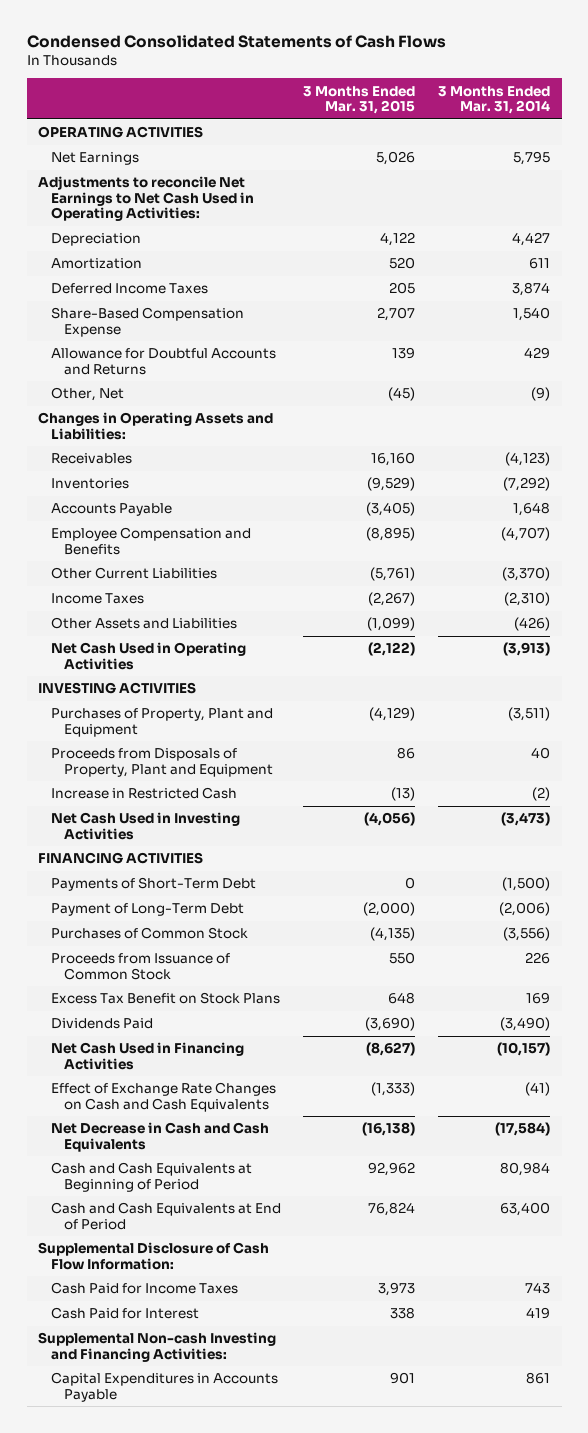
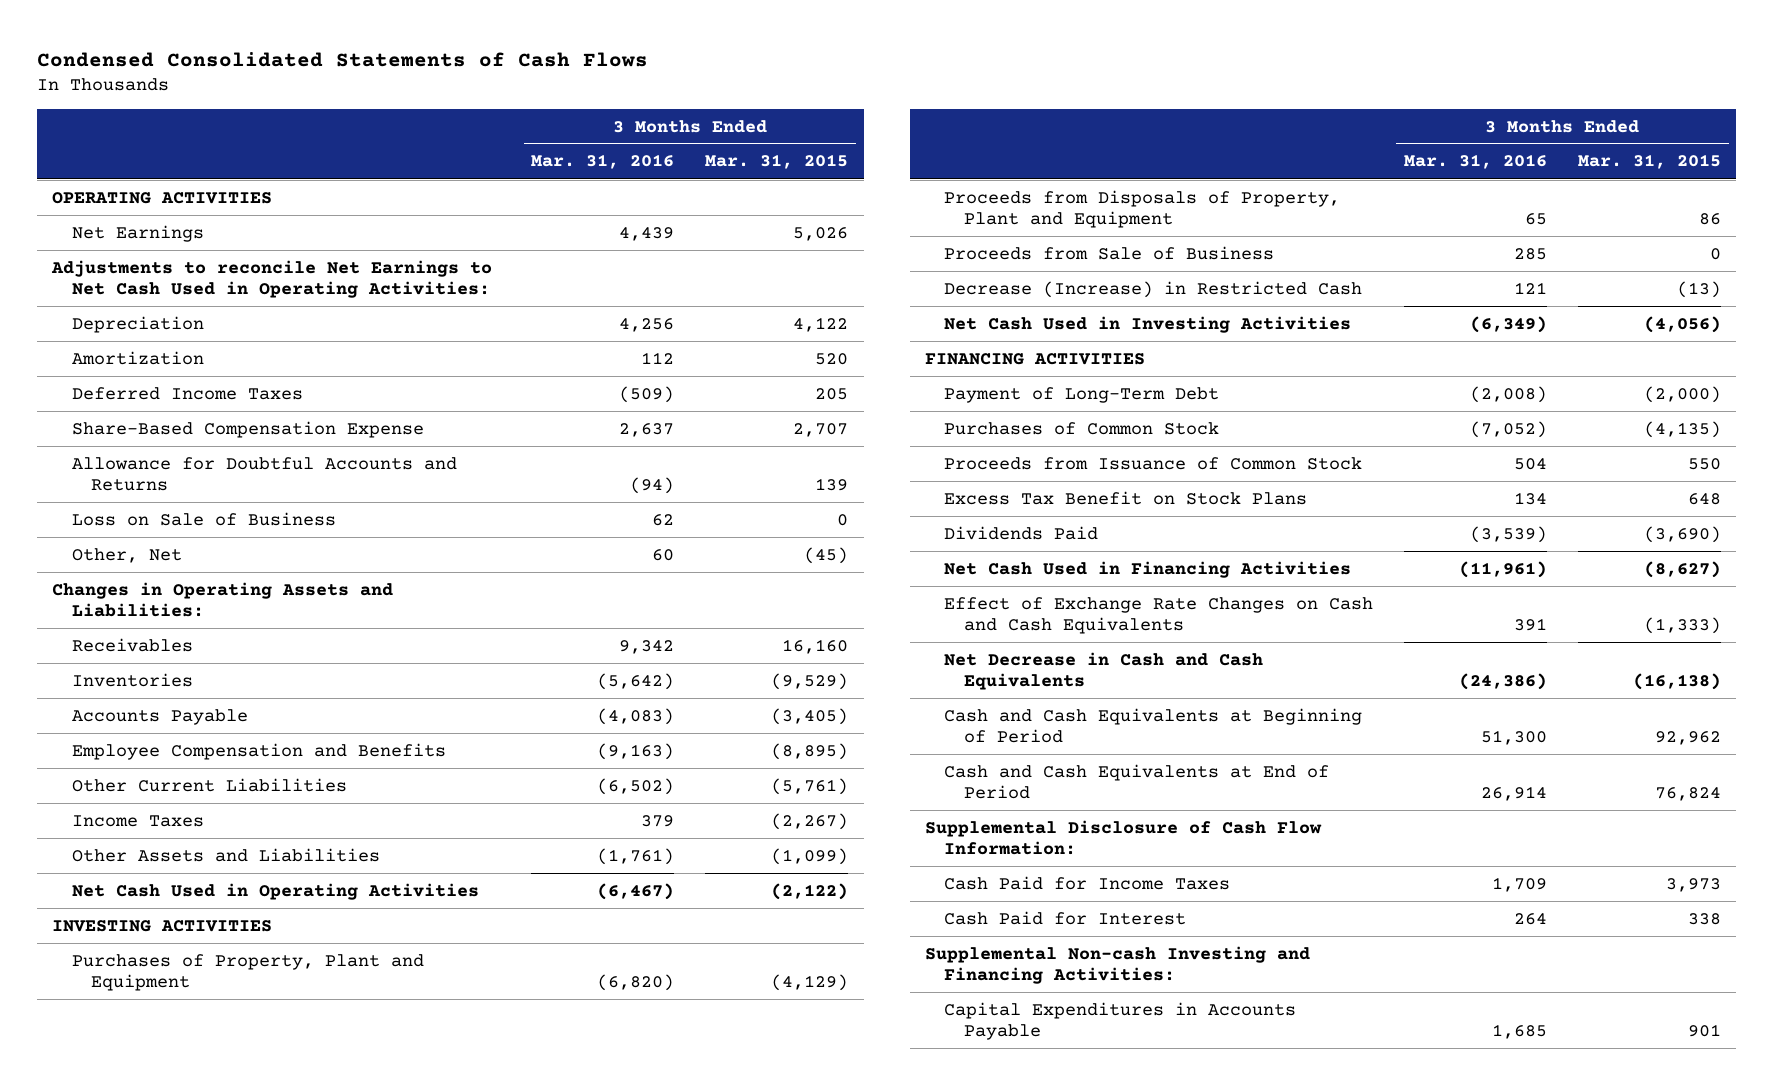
- | 3 Months Ended Mar. 31, 2015 | 3 Months Ended Mar. 31, 2014
+ | 3 Months Ended Mar. 31, 2016 | 3 Months Ended Mar. 31, 2015
+ Loss on Sale of Business | 62 | 0
- Increase in Restricted Cash | (13) | (2)
+ Proceeds from Sale of Business | 285 | 0
+ Decrease (Increase) in Restricted Cash | 121 | (13)
- Payments of Short-Term Debt | 0 | (1,500)

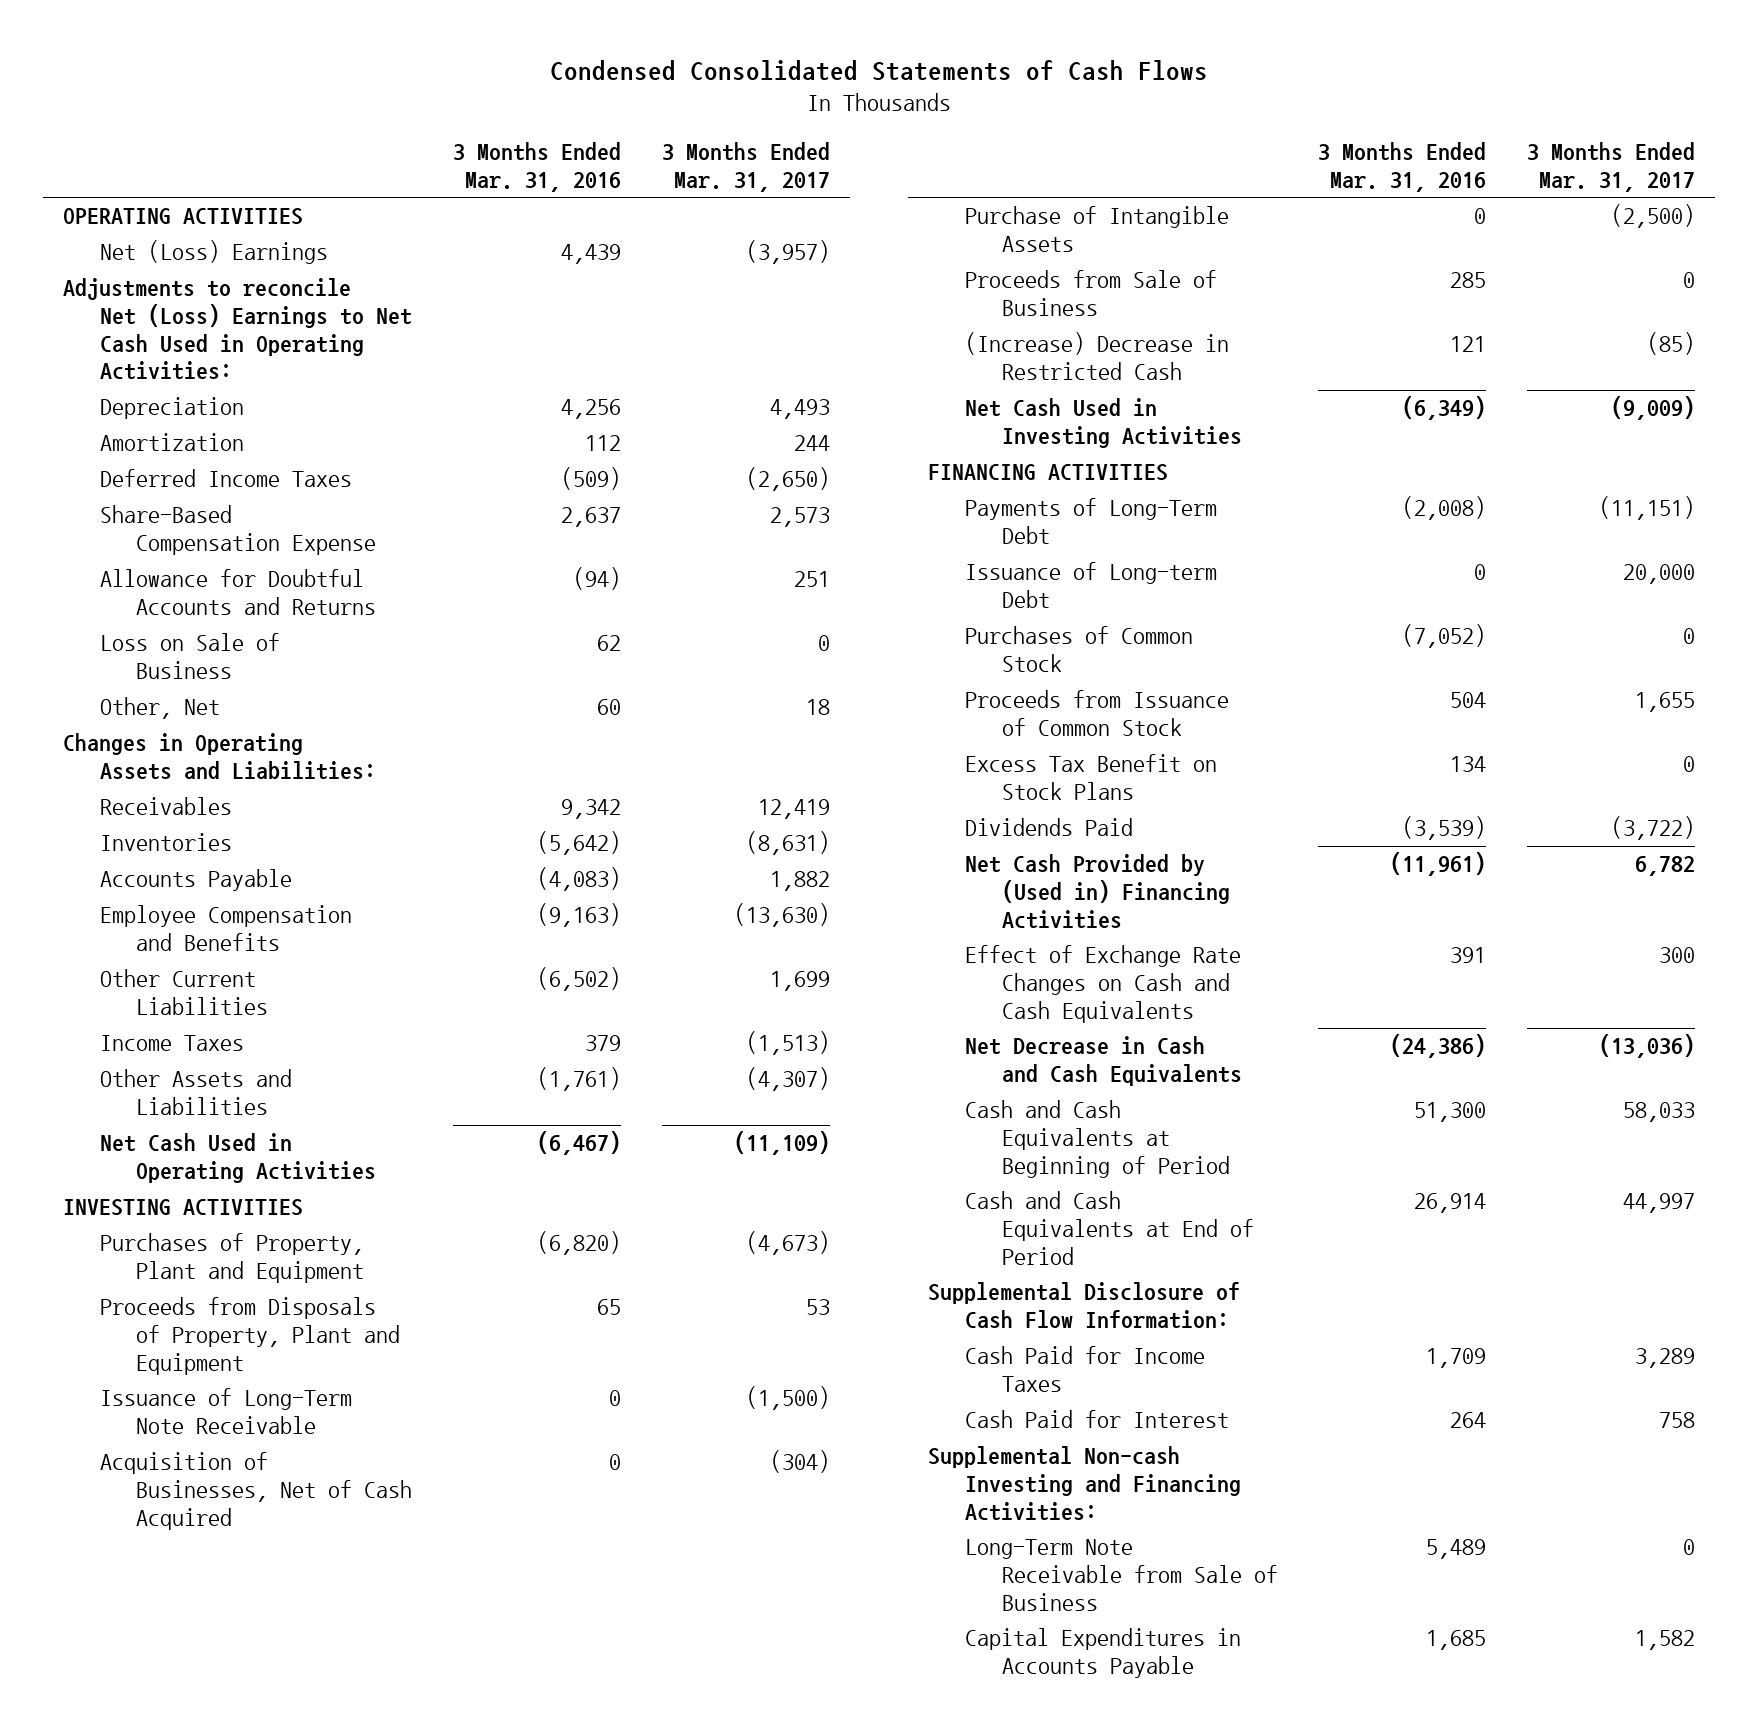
- | 3 Months Ended Mar. 31, 2016 | 3 Months Ended Mar. 31, 2015
+ | 3 Months Ended Mar. 31, 2016 | 3 Months Ended Mar. 31, 2017
- Net Earnings | 4,439 | 5,026
- Adjustments to reconcile Net Earnings to Net Cash Used in Operating Activities:
+ Net (Loss) Earnings | 4,439 | (3,957)
+ Adjustments to reconcile Net (Loss) Earnings to Net Cash Used in Operating Activities:
+ Issuance of Long-Term Note Receivable | 0 | (1,500)
+ Acquisition of Businesses, Net of Cash Acquired | 0 | (304)
+ Purchase of Intangible Assets | 0 | (2,500)
- Decrease (Increase) in Restricted Cash | 121 | (13)
+ (Increase) Decrease in Restricted Cash | 121 | (85)
- Payment of Long-Term Debt | (2,008) | (2,000)
+ Payments of Long-Term Debt | (2,008) | (11,151)
+ Issuance of Long-term Debt | 0 | 20,000
- Net Cash Used in Financing Activities | (11,961) | (8,627)
+ Net Cash Provided by (Used in) Financing Activities | (11,961) | 6,782
+ Long-Term Note Receivable from Sale of Business | 5,489 | 0

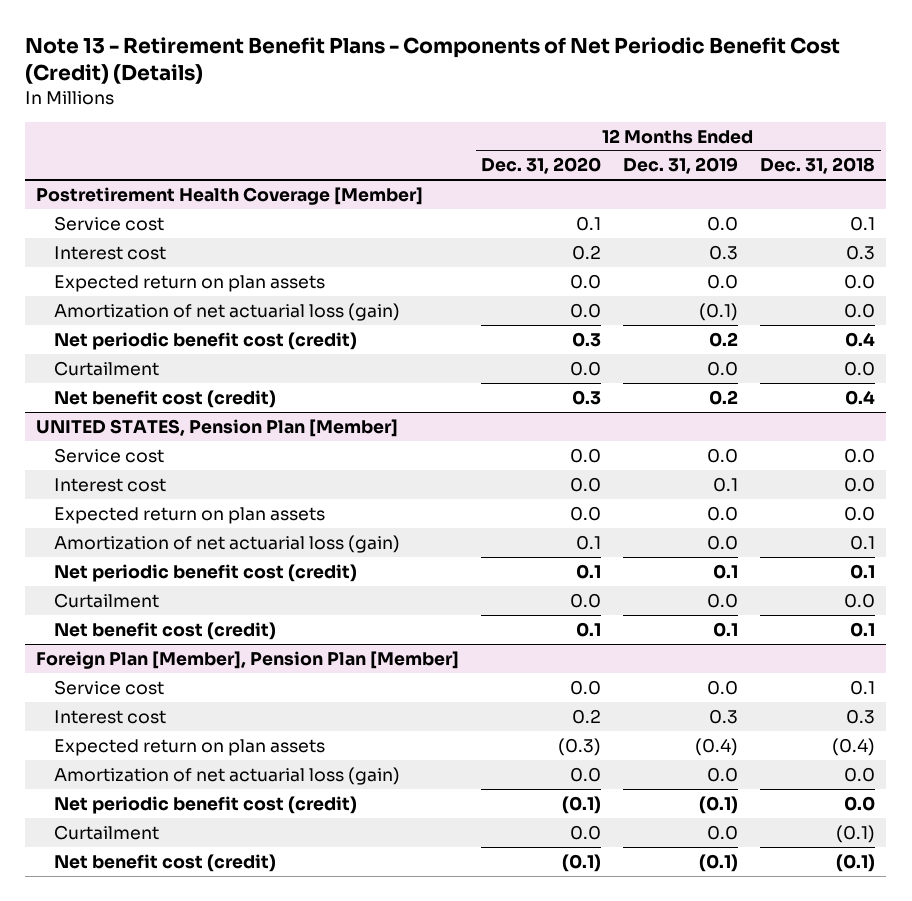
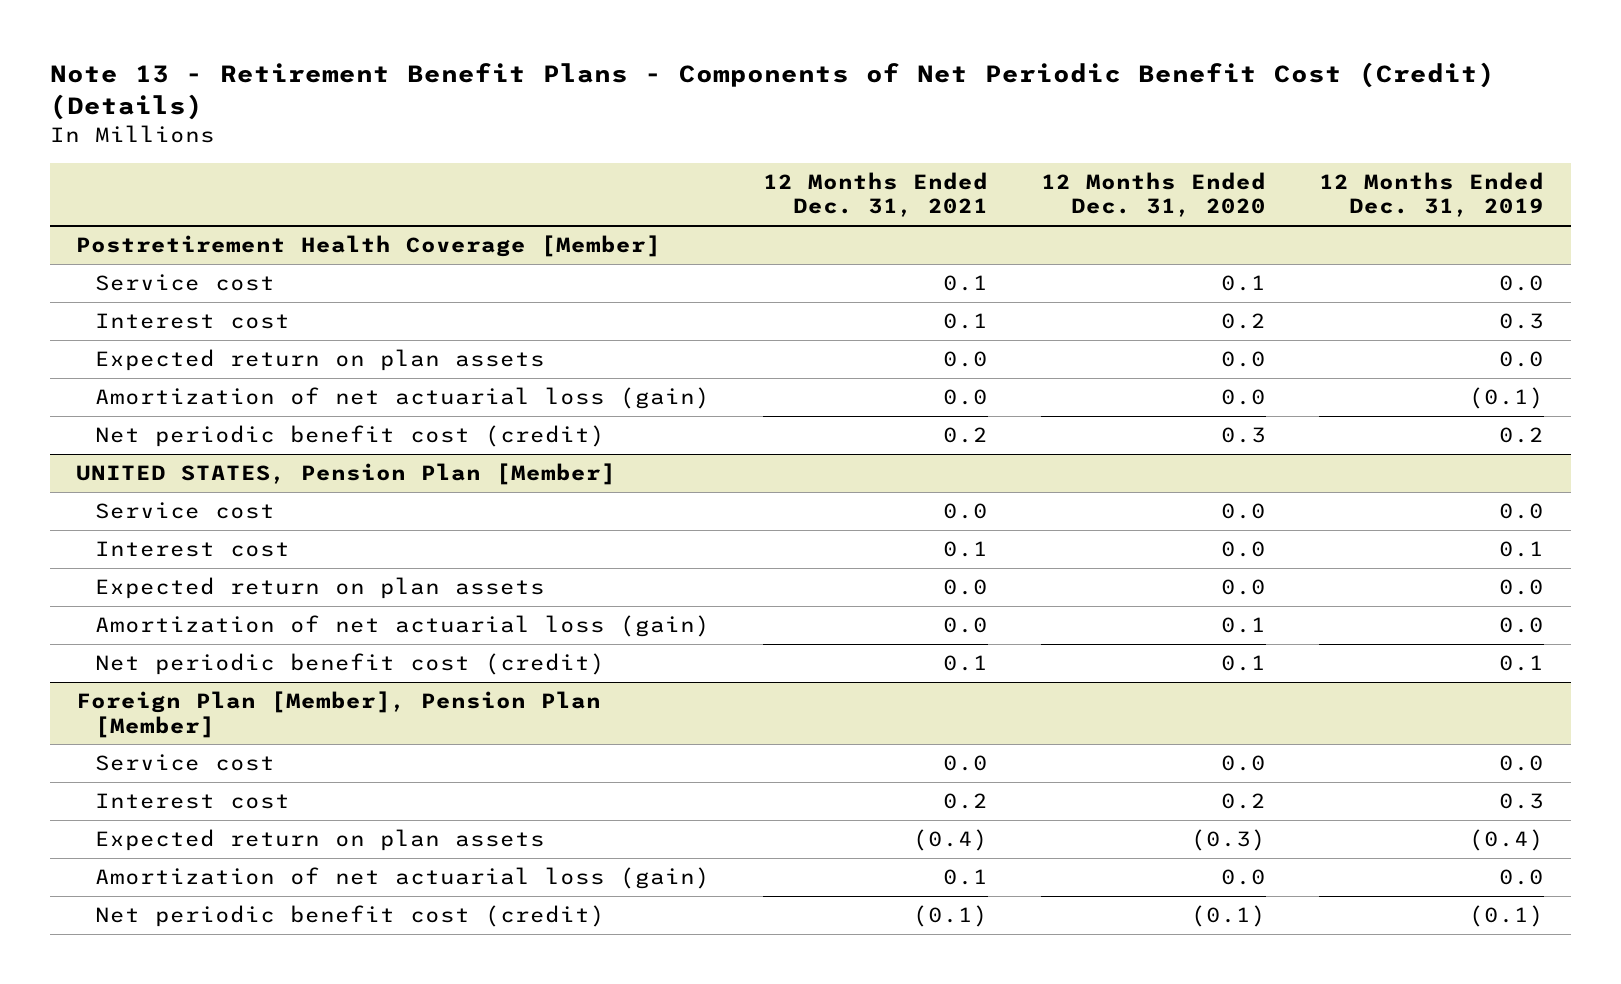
- | 12 Months Ended Dec. 31, 2020 | 12 Months Ended Dec. 31, 2019 | 12 Months Ended Dec. 31, 2018
+ | 12 Months Ended Dec. 31, 2021 | 12 Months Ended Dec. 31, 2020 | 12 Months Ended Dec. 31, 2019
@ Postretirement Health Coverage [Member]
- Curtailment | 0.0 | 0.0 | 0.0
- Net benefit cost (credit) | 0.3 | 0.2 | 0.4
@ UNITED STATES, Pension Plan [Member]
- Curtailment | 0.0 | 0.0 | 0.0
- Net benefit cost (credit) | 0.1 | 0.1 | 0.1
@ Foreign Plan [Member], Pension Plan [Member]
- Curtailment | 0.0 | 0.0 | (0.1)
- Net benefit cost (credit) | (0.1) | (0.1) | (0.1)

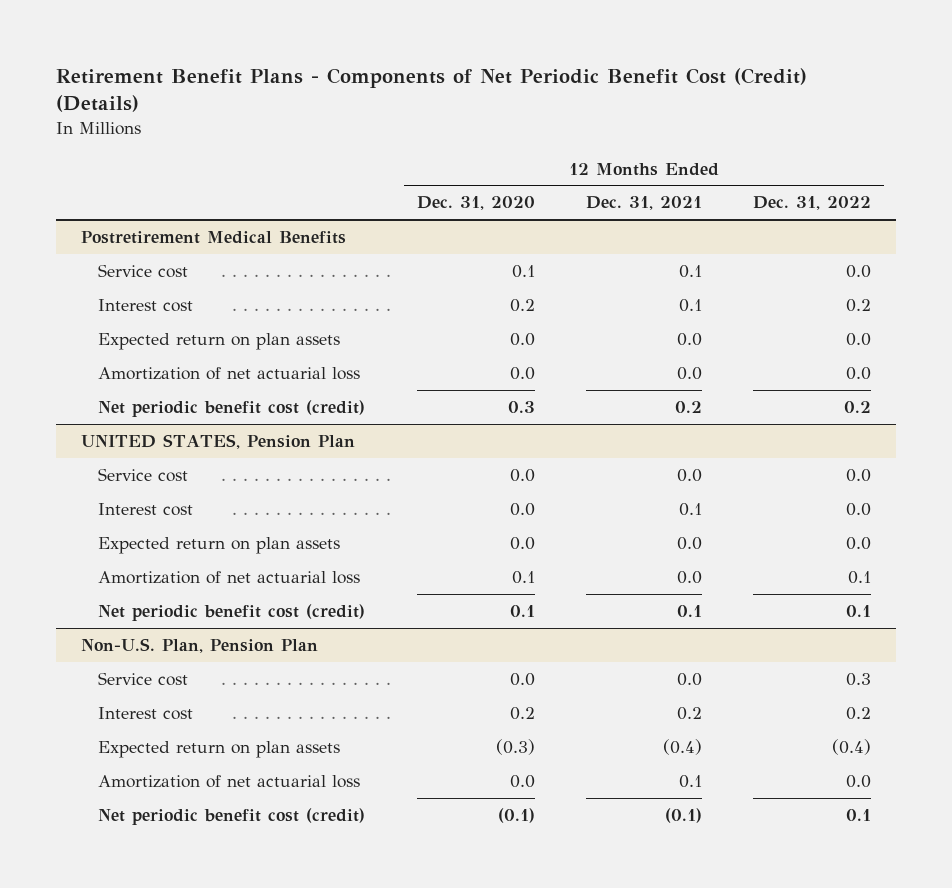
- Note 13 - Retirement Benefit Plans - Components of Net Periodic Benefit Cost (Credit) (Details)
+ Retirement Benefit Plans - Components of Net Periodic Benefit Cost (Credit) (Details)
- | 12 Months Ended Dec. 31, 2021 | 12 Months Ended Dec. 31, 2020 | 12 Months Ended Dec. 31, 2019
+ | 12 Months Ended Dec. 31, 2020 | 12 Months Ended Dec. 31, 2021 | 12 Months Ended Dec. 31, 2022
- Postretirement Health Coverage [Member]
+ Postretirement Medical Benefits
- Amortization of net actuarial loss (gain) | 0.0 | 0.0 | (0.1)
+ Amortization of net actuarial loss | 0.0 | 0.0 | 0.0
- UNITED STATES, Pension Plan [Member]
+ UNITED STATES, Pension Plan
- Amortization of net actuarial loss (gain) | 0.0 | 0.1 | 0.0
+ Amortization of net actuarial loss | 0.1 | 0.0 | 0.1
- Foreign Plan [Member], Pension Plan [Member]
+ Non-U.S. Plan, Pension Plan
- Amortization of net actuarial loss (gain) | 0.1 | 0.0 | 0.0
+ Amortization of net actuarial loss | 0.0 | 0.1 | 0.0

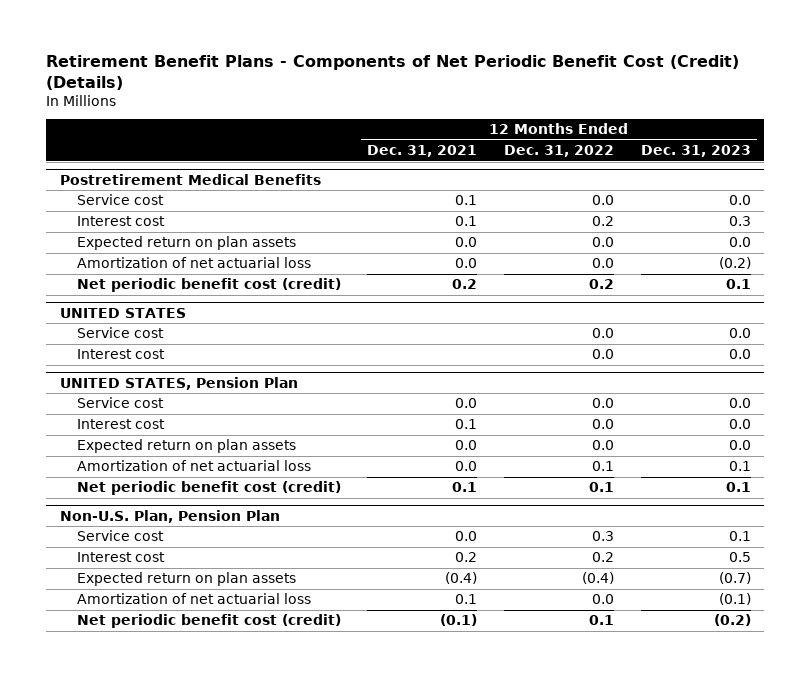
- | 12 Months Ended Dec. 31, 2020 | 12 Months Ended Dec. 31, 2021 | 12 Months Ended Dec. 31, 2022
+ | 12 Months Ended Dec. 31, 2021 | 12 Months Ended Dec. 31, 2022 | 12 Months Ended Dec. 31, 2023
+ UNITED STATES
+ Service cost | | 0.0 | 0.0
+ Interest cost | | 0.0 | 0.0

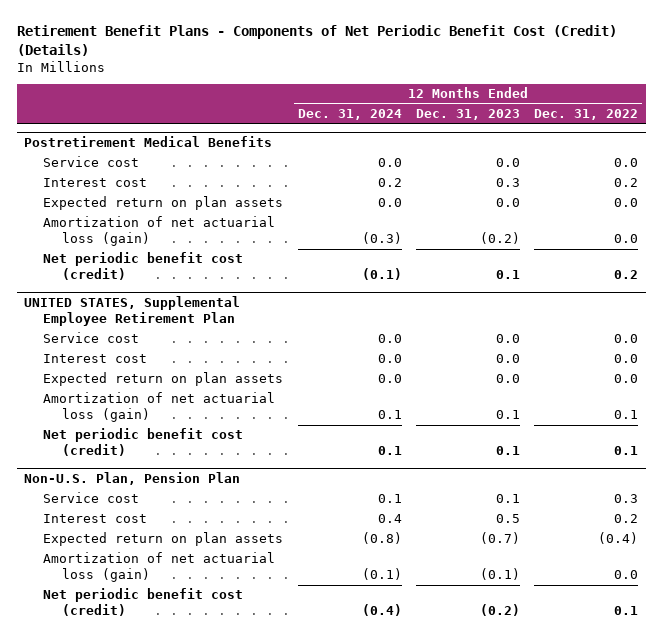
- | 12 Months Ended Dec. 31, 2021 | 12 Months Ended Dec. 31, 2022 | 12 Months Ended Dec. 31, 2023
+ | 12 Months Ended Dec. 31, 2024 | 12 Months Ended Dec. 31, 2023 | 12 Months Ended Dec. 31, 2022
@ Postretirement Medical Benefits
- Amortization of net actuarial loss | 0.0 | 0.0 | (0.2)
+ Amortization of net actuarial loss (gain) | (0.3) | (0.2) | 0.0
- UNITED STATES
- Service cost | | 0.0 | 0.0
- Interest cost | | 0.0 | 0.0
- UNITED STATES, Pension Plan
+ UNITED STATES, Supplemental Employee Retirement Plan
- Amortization of net actuarial loss | 0.0 | 0.1 | 0.1
+ Amortization of net actuarial loss (gain) | 0.1 | 0.1 | 0.1
@ Non-U.S. Plan, Pension Plan
- Amortization of net actuarial loss | 0.1 | 0.0 | (0.1)
+ Amortization of net actuarial loss (gain) | (0.1) | (0.1) | 0.0

